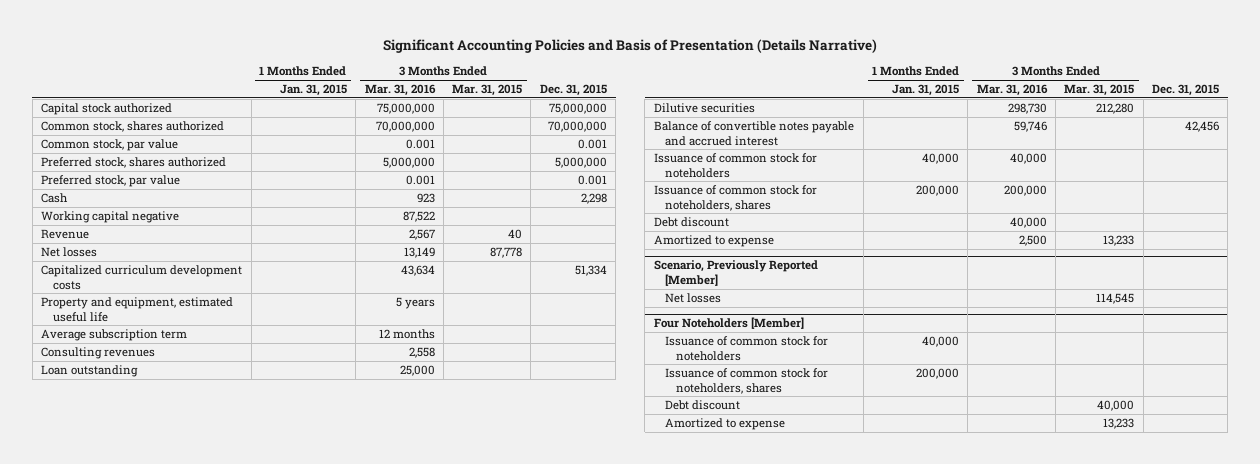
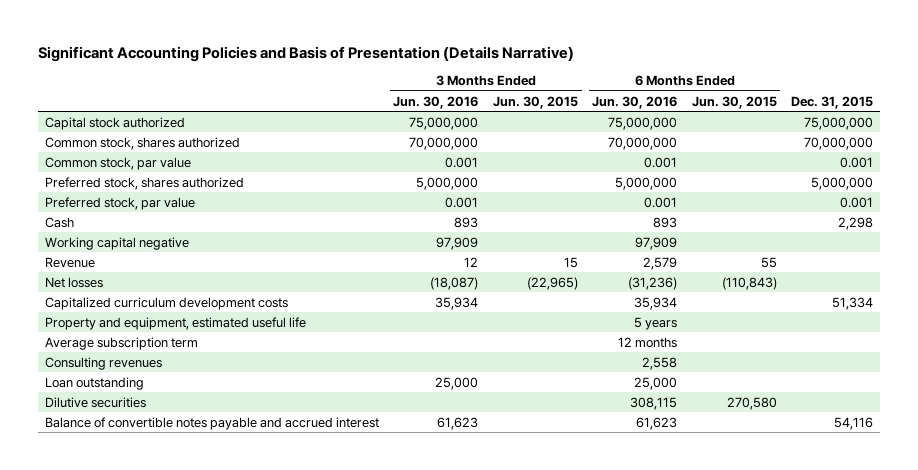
- | 1 Months Ended Jan. 31, 2015 | 3 Months Ended Mar. 31, 2016 | 3 Months Ended Mar. 31, 2015 | Dec. 31, 2015
+ | 3 Months Ended Jun. 30, 2016 | 3 Months Ended Jun. 30, 2015 | 6 Months Ended Jun. 30, 2016 | 6 Months Ended Jun. 30, 2015 | Dec. 31, 2015
- Balance of convertible notes payable and accrued interest | | 59,746 | | 42,456
- Issuance of common stock for noteholders | 40,000 | 40,000 | |
- Issuance of common stock for noteholders, shares | 200,000 | 200,000 | |
- Debt discount | | 40,000 | |
- Amortized to expense | | 2,500 | 13,233 |
- Scenario, Previously Reported [Member]
- Net losses | | | 114,545 |
- Four Noteholders [Member]
- Issuance of common stock for noteholders | 40,000 | | |
- Issuance of common stock for noteholders, shares | 200,000 | | |
- Debt discount | | | 40,000 |
- Amortized to expense | | | 13,233 |
+ Balance of convertible notes payable and accrued interest | 61,623 | | 61,623 | | 54,116

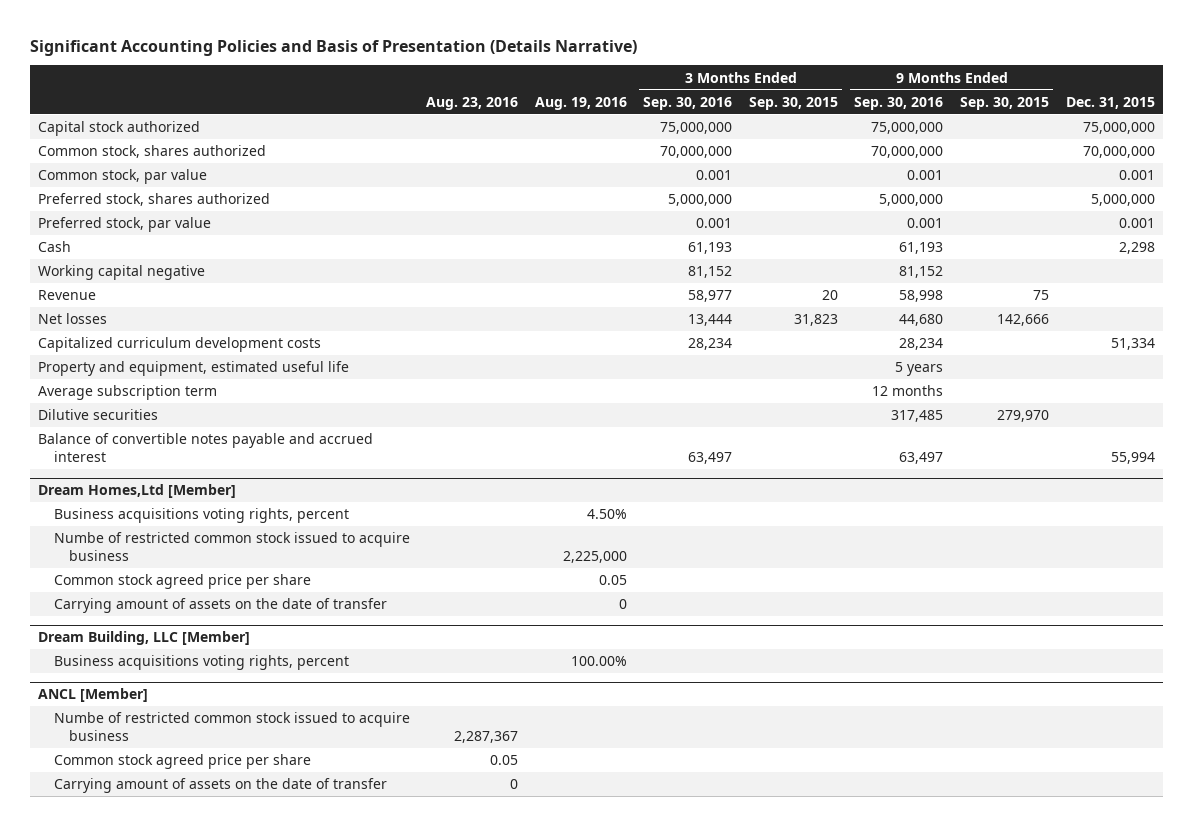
- | 3 Months Ended Jun. 30, 2016 | 3 Months Ended Jun. 30, 2015 | 6 Months Ended Jun. 30, 2016 | 6 Months Ended Jun. 30, 2015 | Dec. 31, 2015
+ | Aug. 23, 2016 | Aug. 19, 2016 | 3 Months Ended Sep. 30, 2016 | 3 Months Ended Sep. 30, 2015 | 9 Months Ended Sep. 30, 2016 | 9 Months Ended Sep. 30, 2015 | Dec. 31, 2015
- Consulting revenues | | | 2,558 | |
- Loan outstanding | 25,000 | | 25,000 | |
- Balance of convertible notes payable and accrued interest | 61,623 | | 61,623 | | 54,116
+ Balance of convertible notes payable and accrued interest | | | 63,497 | | 63,497 | | 55,994
+ Dream Homes,Ltd [Member]
+ Business acquisitions voting rights, percent | | 4.50% | | | | |
+ Numbe of restricted common stock issued to acquire business | | 2,225,000 | | | | |
+ Common stock agreed price per share | | 0.05 | | | | |
+ Carrying amount of assets on the date of transfer | | 0 | | | | |
+ Dream Building, LLC [Member]
+ Business acquisitions voting rights, percent | | 100.00% | | | | |
+ ANCL [Member]
+ Numbe of restricted common stock issued to acquire business | 2,287,367 | | | | | |
+ Common stock agreed price per share | 0.05 | | | | | |
+ Carrying amount of assets on the date of transfer | 0 | | | | | |

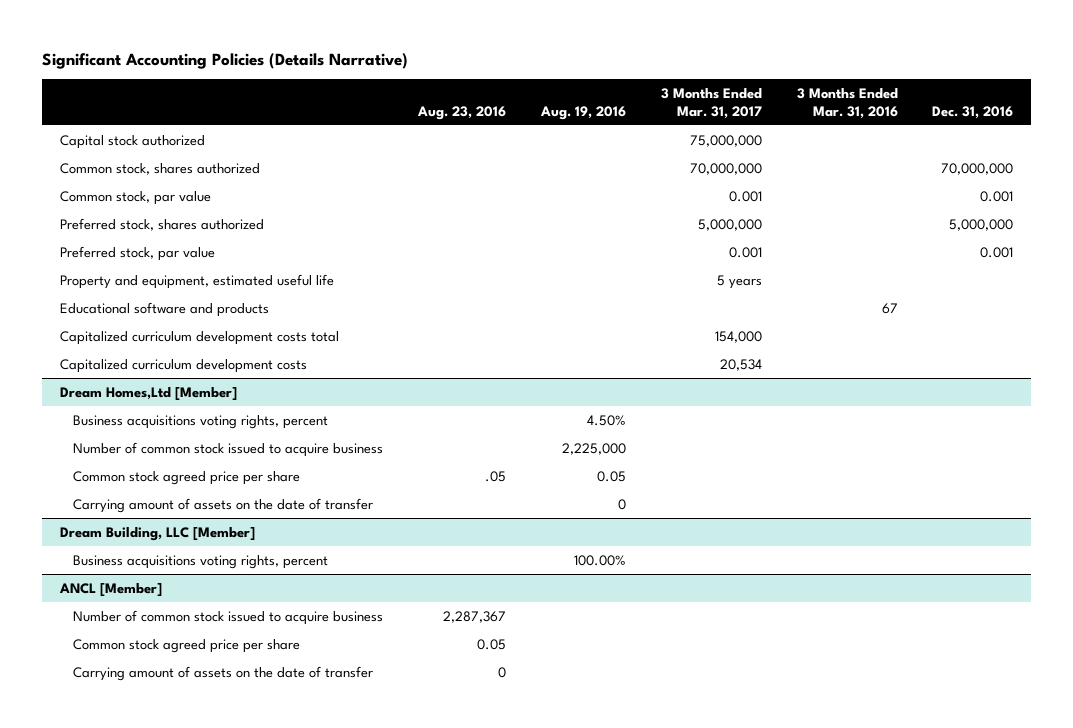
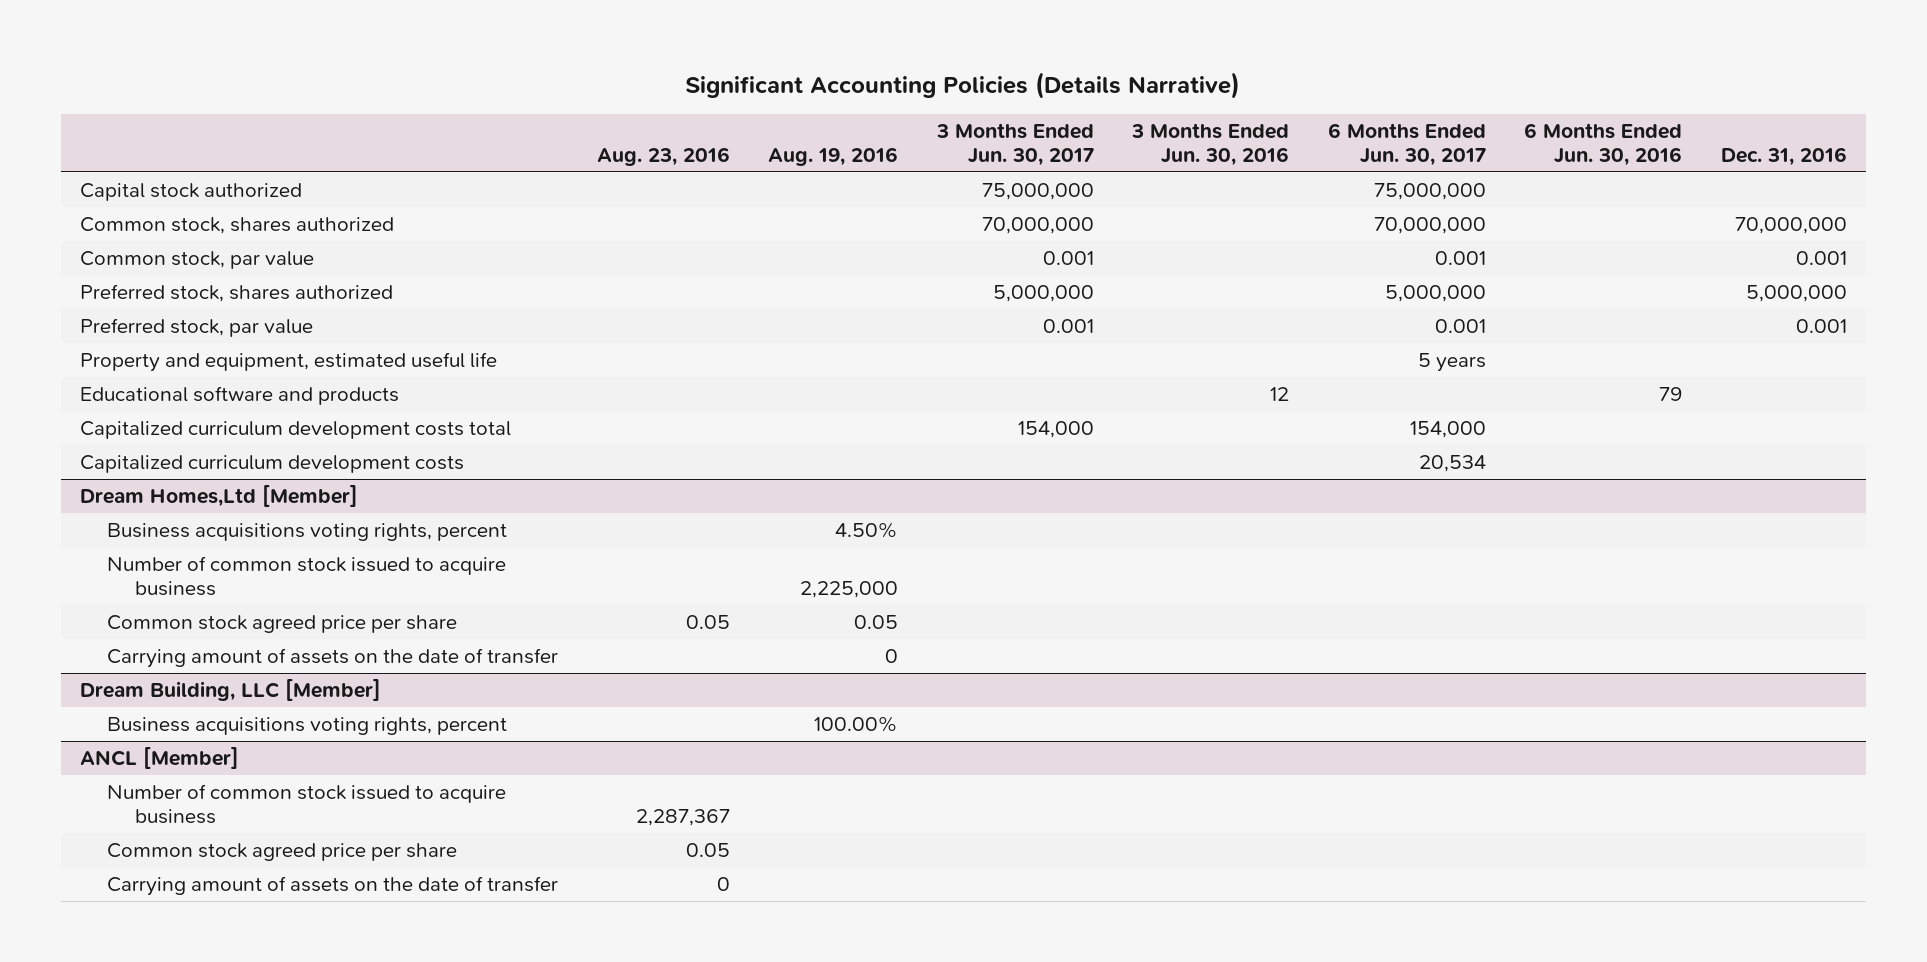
- | Aug. 23, 2016 | Aug. 19, 2016 | 3 Months Ended Mar. 31, 2017 | 3 Months Ended Mar. 31, 2016 | Dec. 31, 2016
+ | Aug. 23, 2016 | Aug. 19, 2016 | 3 Months Ended Jun. 30, 2017 | 3 Months Ended Jun. 30, 2016 | 6 Months Ended Jun. 30, 2017 | 6 Months Ended Jun. 30, 2016 | Dec. 31, 2016
@ Dream Homes,Ltd [Member]
- Common stock agreed price per share | .05 | 0.05 | | |
+ Common stock agreed price per share | 0.05 | 0.05 | | | | |

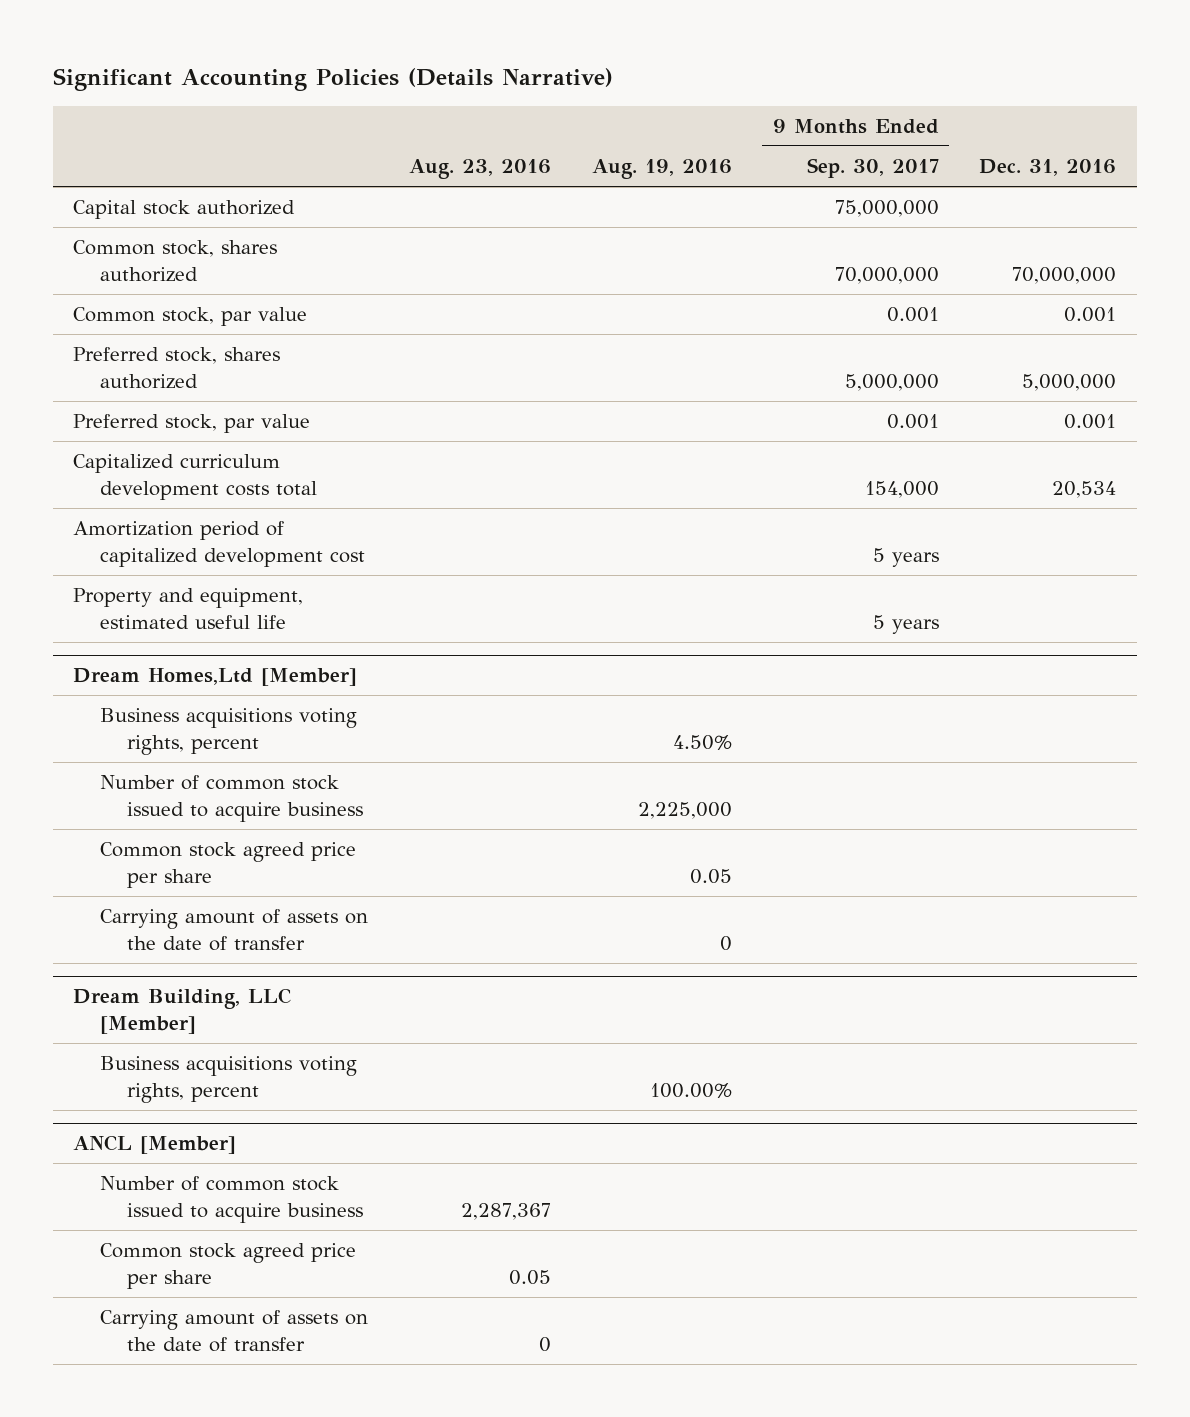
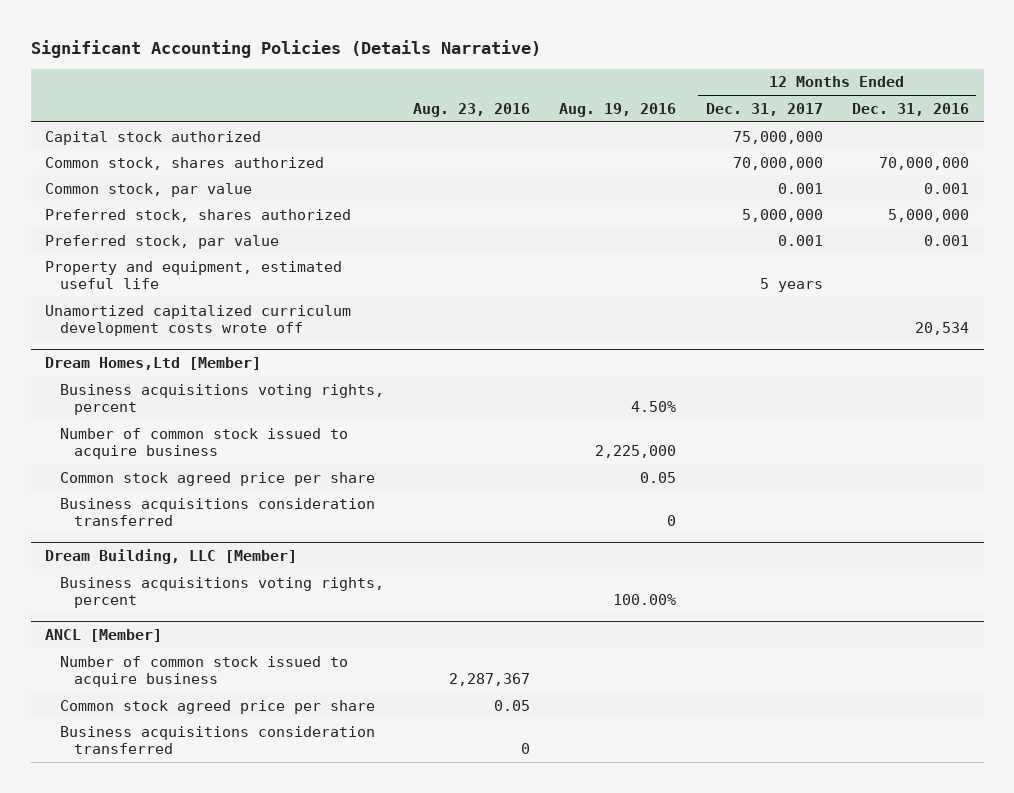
- | Aug. 23, 2016 | Aug. 19, 2016 | 9 Months Ended Sep. 30, 2017 | Dec. 31, 2016
+ | Aug. 23, 2016 | Aug. 19, 2016 | 12 Months Ended Dec. 31, 2017 | 12 Months Ended Dec. 31, 2016
- Capitalized curriculum development costs total | | | 154,000 | 20,534
- Amortization period of capitalized development cost | | | 5 years |
+ Unamortized capitalized curriculum development costs wrote off | | | | 20,534
@ Dream Homes,Ltd [Member]
- Carrying amount of assets on the date of transfer | | 0 | |
+ Business acquisitions consideration transferred | | 0 | |
@ ANCL [Member]
- Carrying amount of assets on the date of transfer | 0 | | |
+ Business acquisitions consideration transferred | 0 | | |

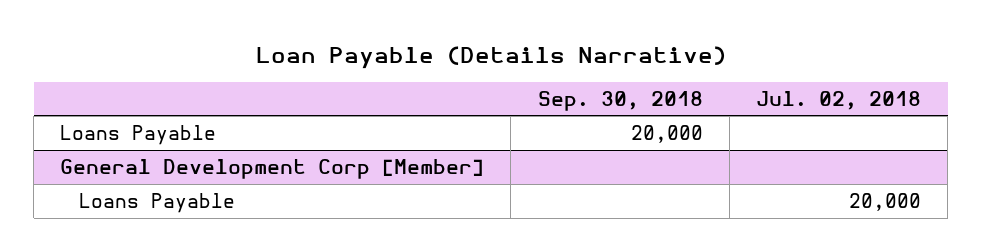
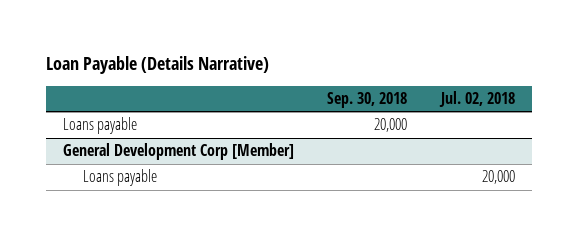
- Loans Payable | 20,000 |
+ Loans payable | 20,000 |
@ General Development Corp [Member]
- Loans Payable | | 20,000
+ Loans payable | | 20,000

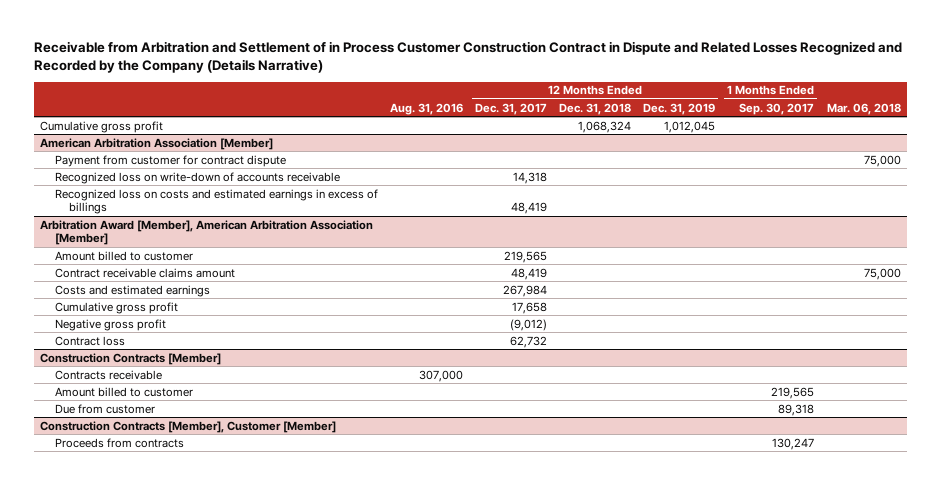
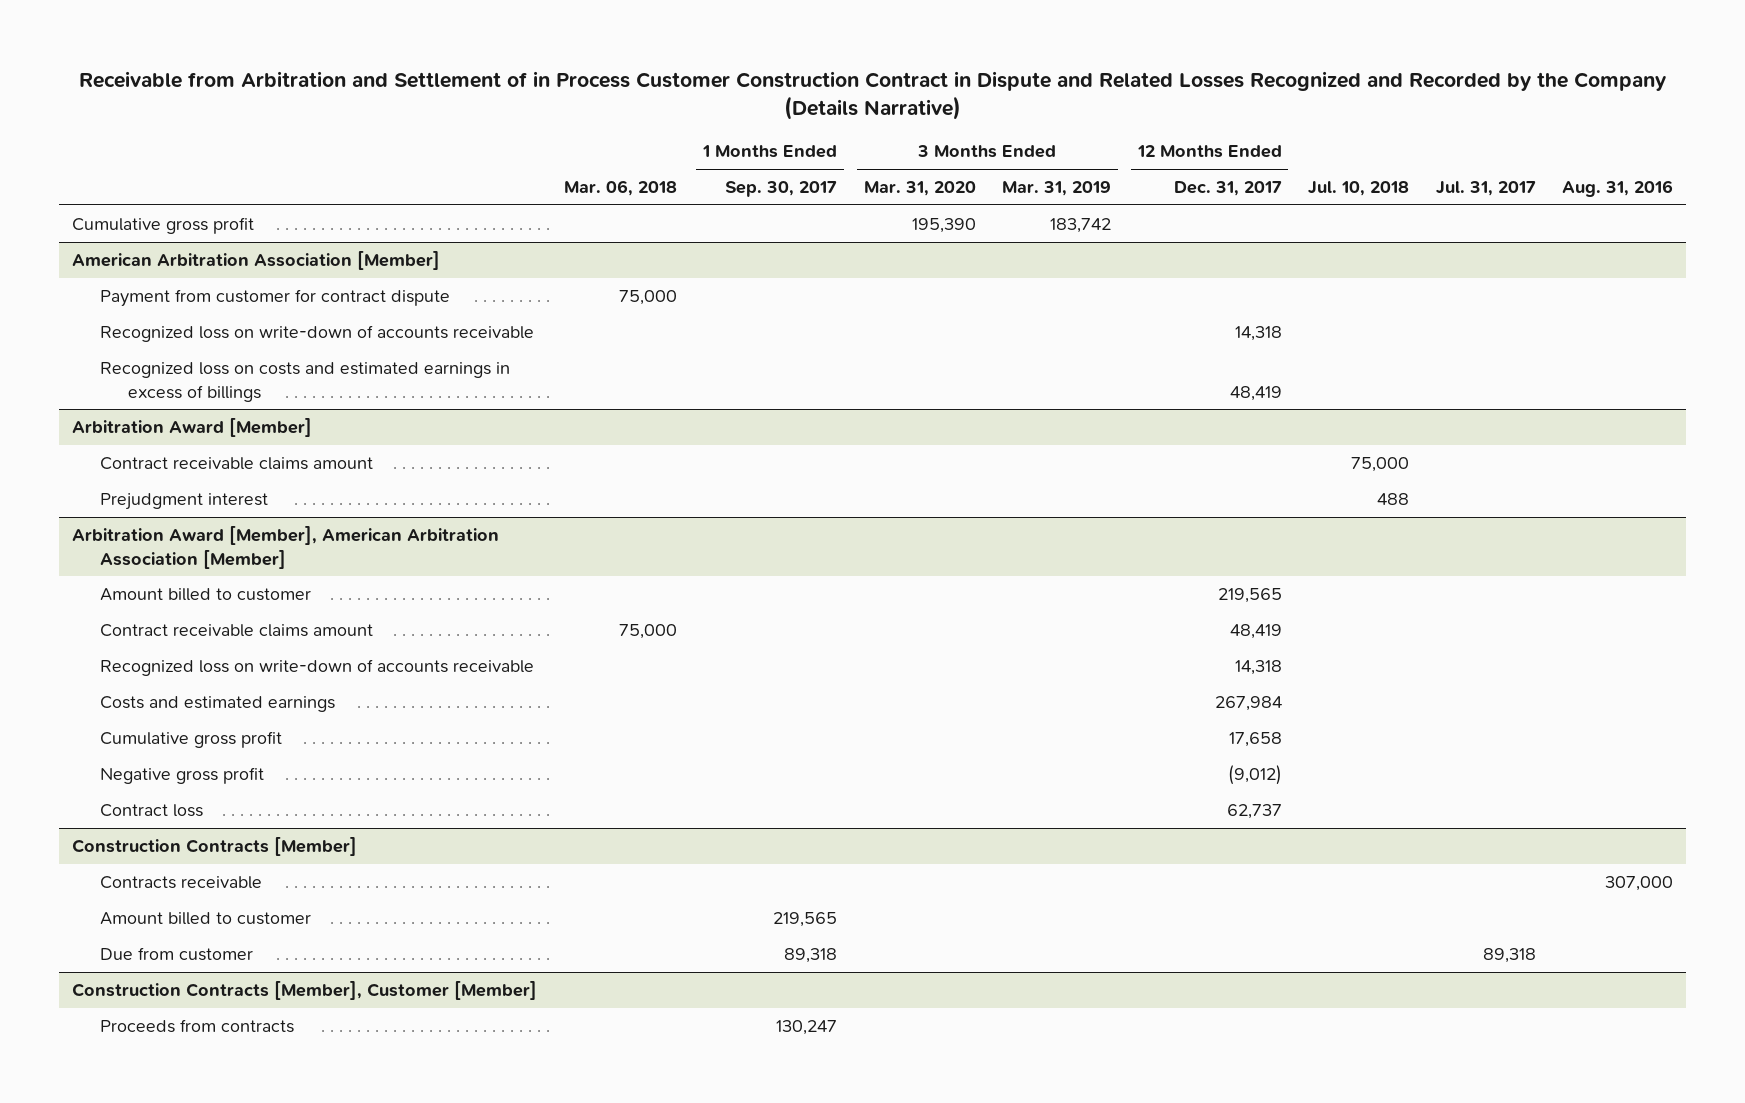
- | Aug. 31, 2016 | 12 Months Ended Dec. 31, 2017 | 12 Months Ended Dec. 31, 2018 | 12 Months Ended Dec. 31, 2019 | 1 Months Ended Sep. 30, 2017 | Mar. 06, 2018
+ | Mar. 06, 2018 | 1 Months Ended Sep. 30, 2017 | 3 Months Ended Mar. 31, 2020 | 3 Months Ended Mar. 31, 2019 | 12 Months Ended Dec. 31, 2017 | Jul. 10, 2018 | Jul. 31, 2017 | Aug. 31, 2016
+ Arbitration Award [Member]
+ Contract receivable claims amount | | | | | | 75,000 | |
+ Prejudgment interest | | | | | | 488 | |
@ Arbitration Award [Member], American Arbitration Association [Member]
+ Recognized loss on write-down of accounts receivable | | | | | 14,318 | | |
- Contract loss | | 62,732 | | | |
+ Contract loss | | | | | 62,737 | | |

